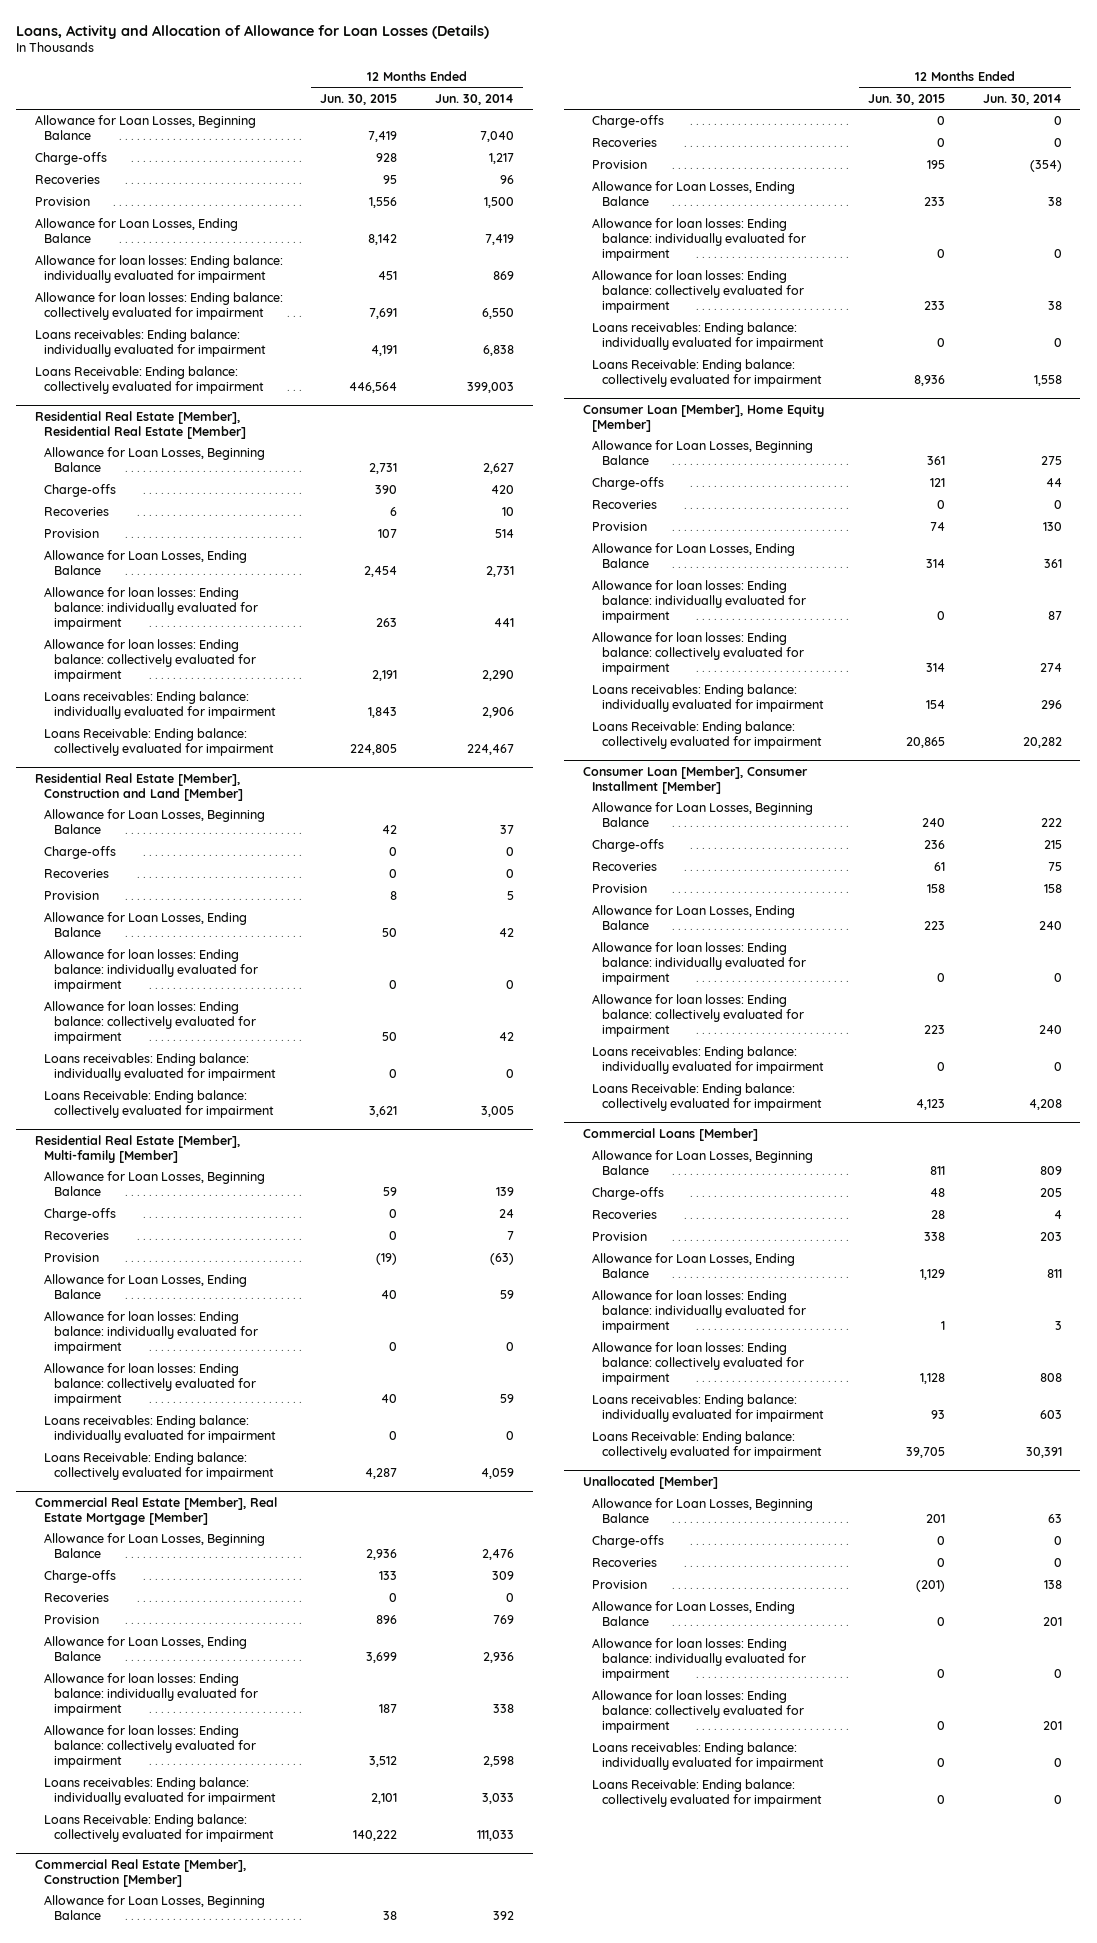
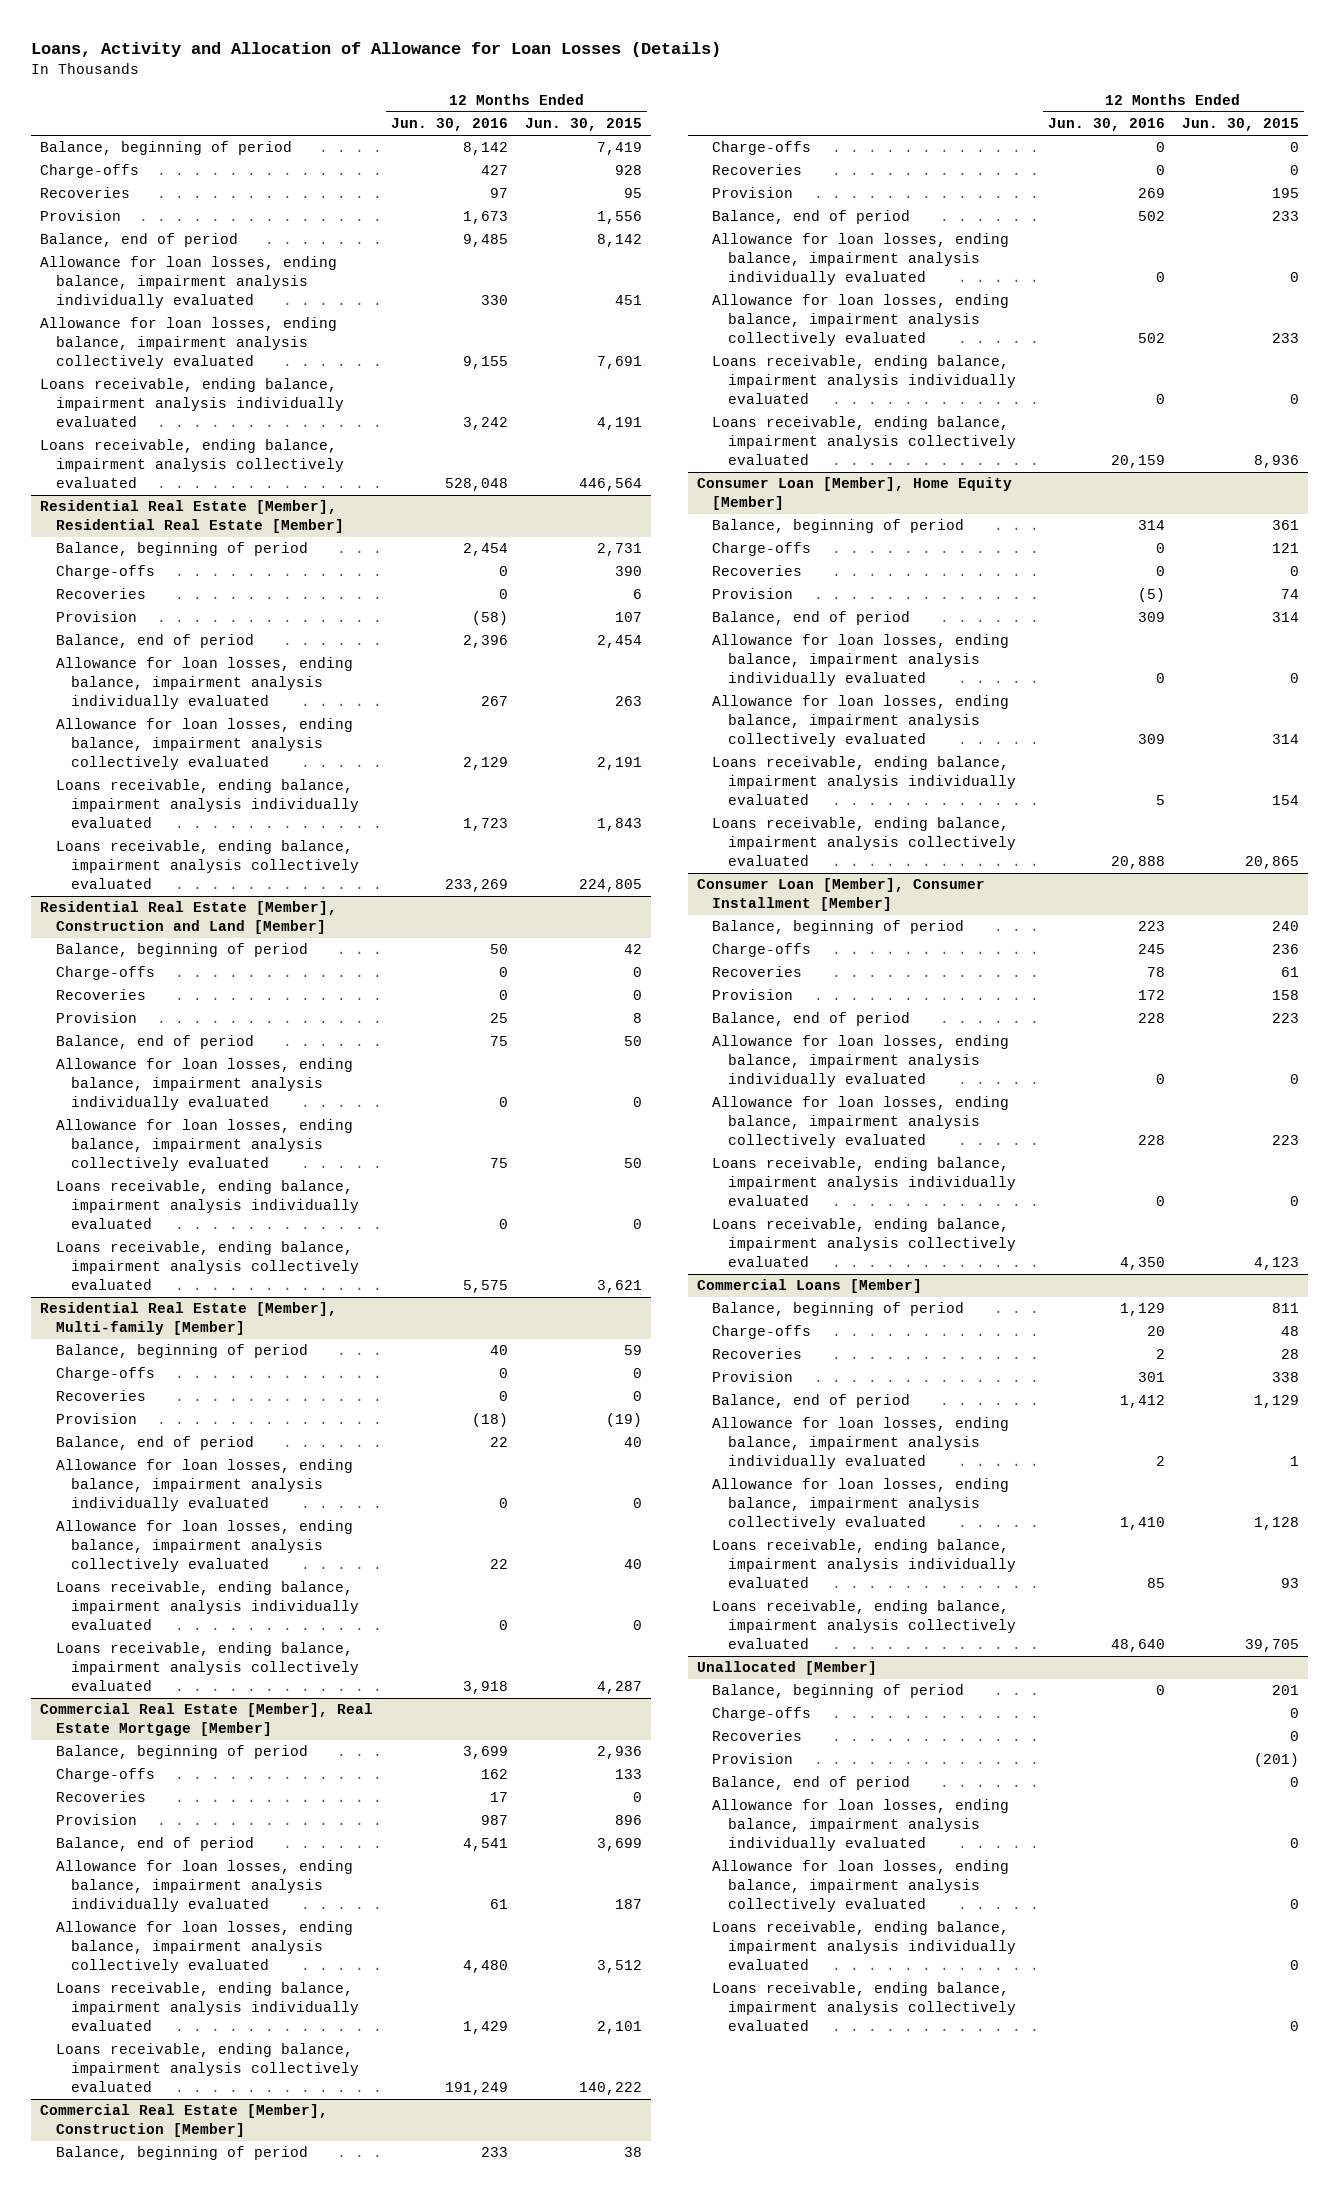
- | 12 Months Ended Jun. 30, 2015 | 12 Months Ended Jun. 30, 2014
+ | 12 Months Ended Jun. 30, 2016 | 12 Months Ended Jun. 30, 2015
- Allowance for Loan Losses, Beginning Balance | 7,419 | 7,040
+ Balance, beginning of period | 8,142 | 7,419
- Allowance for Loan Losses, Ending Balance | 8,142 | 7,419
- Allowance for loan losses: Ending balance: individually evaluated for impairment | 451 | 869
- Allowance for loan losses: Ending balance: collectively evaluated for impairment | 7,691 | 6,550
- Loans receivables: Ending balance: individually evaluated for impairment | 4,191 | 6,838
- Loans Receivable: Ending balance: collectively evaluated for impairment | 446,564 | 399,003
+ Balance, end of period | 9,485 | 8,142
+ Allowance for loan losses, ending balance, impairment analysis individually evaluated | 330 | 451
+ Allowance for loan losses, ending balance, impairment analysis collectively evaluated | 9,155 | 7,691
+ Loans receivable, ending balance, impairment analysis individually evaluated | 3,242 | 4,191
+ Loans receivable, ending balance, impairment analysis collectively evaluated | 528,048 | 446,564
@ Residential Real Estate [Member], Residential Real Estate [Member]
- Allowance for Loan Losses, Beginning Balance | 2,731 | 2,627
+ Balance, beginning of period | 2,454 | 2,731
- Allowance for Loan Losses, Ending Balance | 2,454 | 2,731
- Allowance for loan losses: Ending balance: individually evaluated for impairment | 263 | 441
- Allowance for loan losses: Ending balance: collectively evaluated for impairment | 2,191 | 2,290
- Loans receivables: Ending balance: individually evaluated for impairment | 1,843 | 2,906
- Loans Receivable: Ending balance: collectively evaluated for impairment | 224,805 | 224,467
+ Balance, end of period | 2,396 | 2,454
+ Allowance for loan losses, ending balance, impairment analysis individually evaluated | 267 | 263
+ Allowance for loan losses, ending balance, impairment analysis collectively evaluated | 2,129 | 2,191
+ Loans receivable, ending balance, impairment analysis individually evaluated | 1,723 | 1,843
+ Loans receivable, ending balance, impairment analysis collectively evaluated | 233,269 | 224,805
@ Residential Real Estate [Member], Construction and Land [Member]
- Allowance for Loan Losses, Beginning Balance | 42 | 37
+ Balance, beginning of period | 50 | 42
- Allowance for Loan Losses, Ending Balance | 50 | 42
- Allowance for loan losses: Ending balance: individually evaluated for impairment | 0 | 0
- Allowance for loan losses: Ending balance: collectively evaluated for impairment | 50 | 42
- Loans receivables: Ending balance: individually evaluated for impairment | 0 | 0
- Loans Receivable: Ending balance: collectively evaluated for impairment | 3,621 | 3,005
+ Balance, end of period | 75 | 50
+ Allowance for loan losses, ending balance, impairment analysis individually evaluated | 0 | 0
+ Allowance for loan losses, ending balance, impairment analysis collectively evaluated | 75 | 50
+ Loans receivable, ending balance, impairment analysis individually evaluated | 0 | 0
+ Loans receivable, ending balance, impairment analysis collectively evaluated | 5,575 | 3,621
@ Residential Real Estate [Member], Multi-family [Member]
- Allowance for Loan Losses, Beginning Balance | 59 | 139
+ Balance, beginning of period | 40 | 59
- Allowance for Loan Losses, Ending Balance | 40 | 59
- Allowance for loan losses: Ending balance: individually evaluated for impairment | 0 | 0
- Allowance for loan losses: Ending balance: collectively evaluated for impairment | 40 | 59
- Loans receivables: Ending balance: individually evaluated for impairment | 0 | 0
- Loans Receivable: Ending balance: collectively evaluated for impairment | 4,287 | 4,059
+ Balance, end of period | 22 | 40
+ Allowance for loan losses, ending balance, impairment analysis individually evaluated | 0 | 0
+ Allowance for loan losses, ending balance, impairment analysis collectively evaluated | 22 | 40
+ Loans receivable, ending balance, impairment analysis individually evaluated | 0 | 0
+ Loans receivable, ending balance, impairment analysis collectively evaluated | 3,918 | 4,287
@ Commercial Real Estate [Member], Real Estate Mortgage [Member]
- Allowance for Loan Losses, Beginning Balance | 2,936 | 2,476
+ Balance, beginning of period | 3,699 | 2,936
- Allowance for Loan Losses, Ending Balance | 3,699 | 2,936
- Allowance for loan losses: Ending balance: individually evaluated for impairment | 187 | 338
- Allowance for loan losses: Ending balance: collectively evaluated for impairment | 3,512 | 2,598
- Loans receivables: Ending balance: individually evaluated for impairment | 2,101 | 3,033
- Loans Receivable: Ending balance: collectively evaluated for impairment | 140,222 | 111,033
+ Balance, end of period | 4,541 | 3,699
+ Allowance for loan losses, ending balance, impairment analysis individually evaluated | 61 | 187
+ Allowance for loan losses, ending balance, impairment analysis collectively evaluated | 4,480 | 3,512
+ Loans receivable, ending balance, impairment analysis individually evaluated | 1,429 | 2,101
+ Loans receivable, ending balance, impairment analysis collectively evaluated | 191,249 | 140,222
@ Commercial Real Estate [Member], Construction [Member]
- Allowance for Loan Losses, Beginning Balance | 38 | 392
+ Balance, beginning of period | 233 | 38
- Allowance for Loan Losses, Ending Balance | 233 | 38
- Allowance for loan losses: Ending balance: individually evaluated for impairment | 0 | 0
- Allowance for loan losses: Ending balance: collectively evaluated for impairment | 233 | 38
- Loans receivables: Ending balance: individually evaluated for impairment | 0 | 0
- Loans Receivable: Ending balance: collectively evaluated for impairment | 8,936 | 1,558
+ Balance, end of period | 502 | 233
+ Allowance for loan losses, ending balance, impairment analysis individually evaluated | 0 | 0
+ Allowance for loan losses, ending balance, impairment analysis collectively evaluated | 502 | 233
+ Loans receivable, ending balance, impairment analysis individually evaluated | 0 | 0
+ Loans receivable, ending balance, impairment analysis collectively evaluated | 20,159 | 8,936
@ Consumer Loan [Member], Home Equity [Member]
- Allowance for Loan Losses, Beginning Balance | 361 | 275
+ Balance, beginning of period | 314 | 361
- Allowance for Loan Losses, Ending Balance | 314 | 361
- Allowance for loan losses: Ending balance: individually evaluated for impairment | 0 | 87
- Allowance for loan losses: Ending balance: collectively evaluated for impairment | 314 | 274
- Loans receivables: Ending balance: individually evaluated for impairment | 154 | 296
- Loans Receivable: Ending balance: collectively evaluated for impairment | 20,865 | 20,282
+ Balance, end of period | 309 | 314
+ Allowance for loan losses, ending balance, impairment analysis individually evaluated | 0 | 0
+ Allowance for loan losses, ending balance, impairment analysis collectively evaluated | 309 | 314
+ Loans receivable, ending balance, impairment analysis individually evaluated | 5 | 154
+ Loans receivable, ending balance, impairment analysis collectively evaluated | 20,888 | 20,865
@ Consumer Loan [Member], Consumer Installment [Member]
- Allowance for Loan Losses, Beginning Balance | 240 | 222
+ Balance, beginning of period | 223 | 240
- Allowance for Loan Losses, Ending Balance | 223 | 240
- Allowance for loan losses: Ending balance: individually evaluated for impairment | 0 | 0
- Allowance for loan losses: Ending balance: collectively evaluated for impairment | 223 | 240
- Loans receivables: Ending balance: individually evaluated for impairment | 0 | 0
- Loans Receivable: Ending balance: collectively evaluated for impairment | 4,123 | 4,208
+ Balance, end of period | 228 | 223
+ Allowance for loan losses, ending balance, impairment analysis individually evaluated | 0 | 0
+ Allowance for loan losses, ending balance, impairment analysis collectively evaluated | 228 | 223
+ Loans receivable, ending balance, impairment analysis individually evaluated | 0 | 0
+ Loans receivable, ending balance, impairment analysis collectively evaluated | 4,350 | 4,123
@ Commercial Loans [Member]
- Allowance for Loan Losses, Beginning Balance | 811 | 809
+ Balance, beginning of period | 1,129 | 811
- Allowance for Loan Losses, Ending Balance | 1,129 | 811
- Allowance for loan losses: Ending balance: individually evaluated for impairment | 1 | 3
- Allowance for loan losses: Ending balance: collectively evaluated for impairment | 1,128 | 808
- Loans receivables: Ending balance: individually evaluated for impairment | 93 | 603
- Loans Receivable: Ending balance: collectively evaluated for impairment | 39,705 | 30,391
+ Balance, end of period | 1,412 | 1,129
+ Allowance for loan losses, ending balance, impairment analysis individually evaluated | 2 | 1
+ Allowance for loan losses, ending balance, impairment analysis collectively evaluated | 1,410 | 1,128
+ Loans receivable, ending balance, impairment analysis individually evaluated | 85 | 93
+ Loans receivable, ending balance, impairment analysis collectively evaluated | 48,640 | 39,705
@ Unallocated [Member]
- Allowance for Loan Losses, Beginning Balance | 201 | 63
+ Balance, beginning of period | 0 | 201
- Allowance for Loan Losses, Ending Balance | 0 | 201
- Allowance for loan losses: Ending balance: individually evaluated for impairment | 0 | 0
- Allowance for loan losses: Ending balance: collectively evaluated for impairment | 0 | 201
- Loans receivables: Ending balance: individually evaluated for impairment | 0 | 0
- Loans Receivable: Ending balance: collectively evaluated for impairment | 0 | 0
+ Balance, end of period | | 0
+ Allowance for loan losses, ending balance, impairment analysis individually evaluated | | 0
+ Allowance for loan losses, ending balance, impairment analysis collectively evaluated | | 0
+ Loans receivable, ending balance, impairment analysis individually evaluated | | 0
+ Loans receivable, ending balance, impairment analysis collectively evaluated | | 0

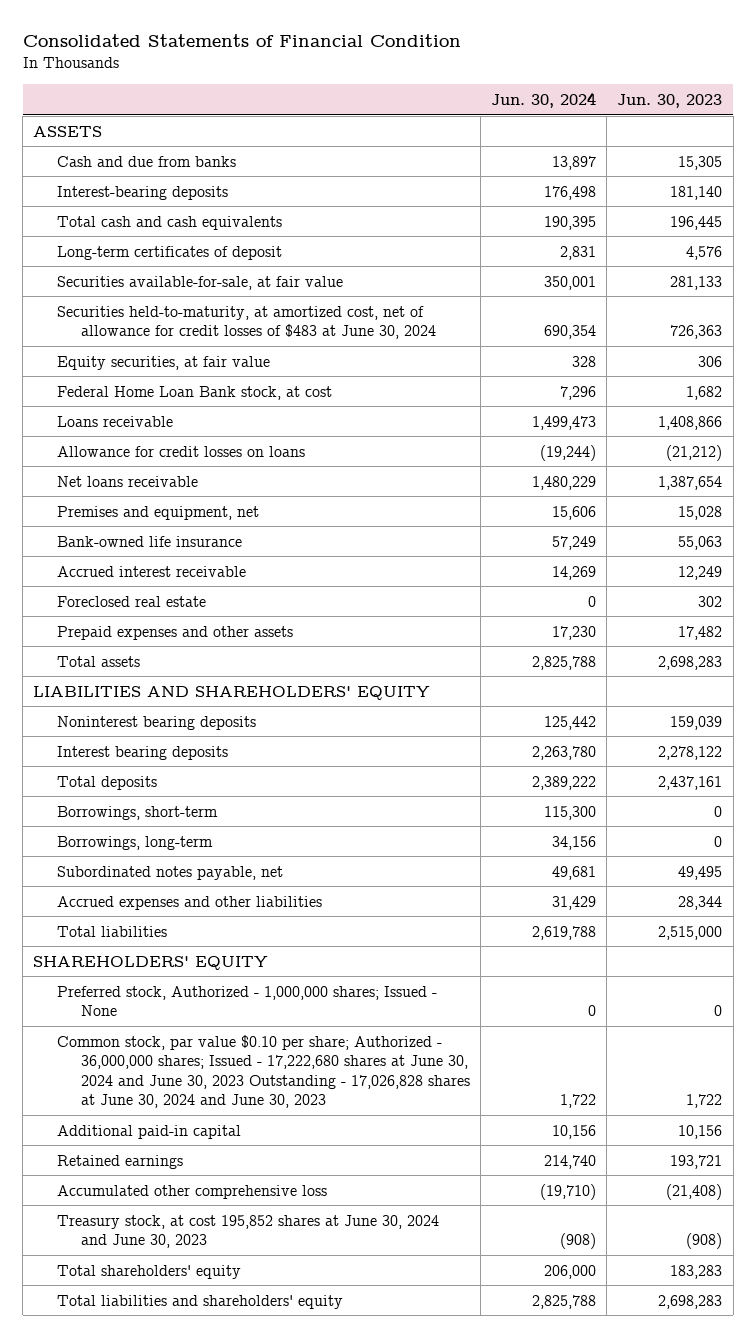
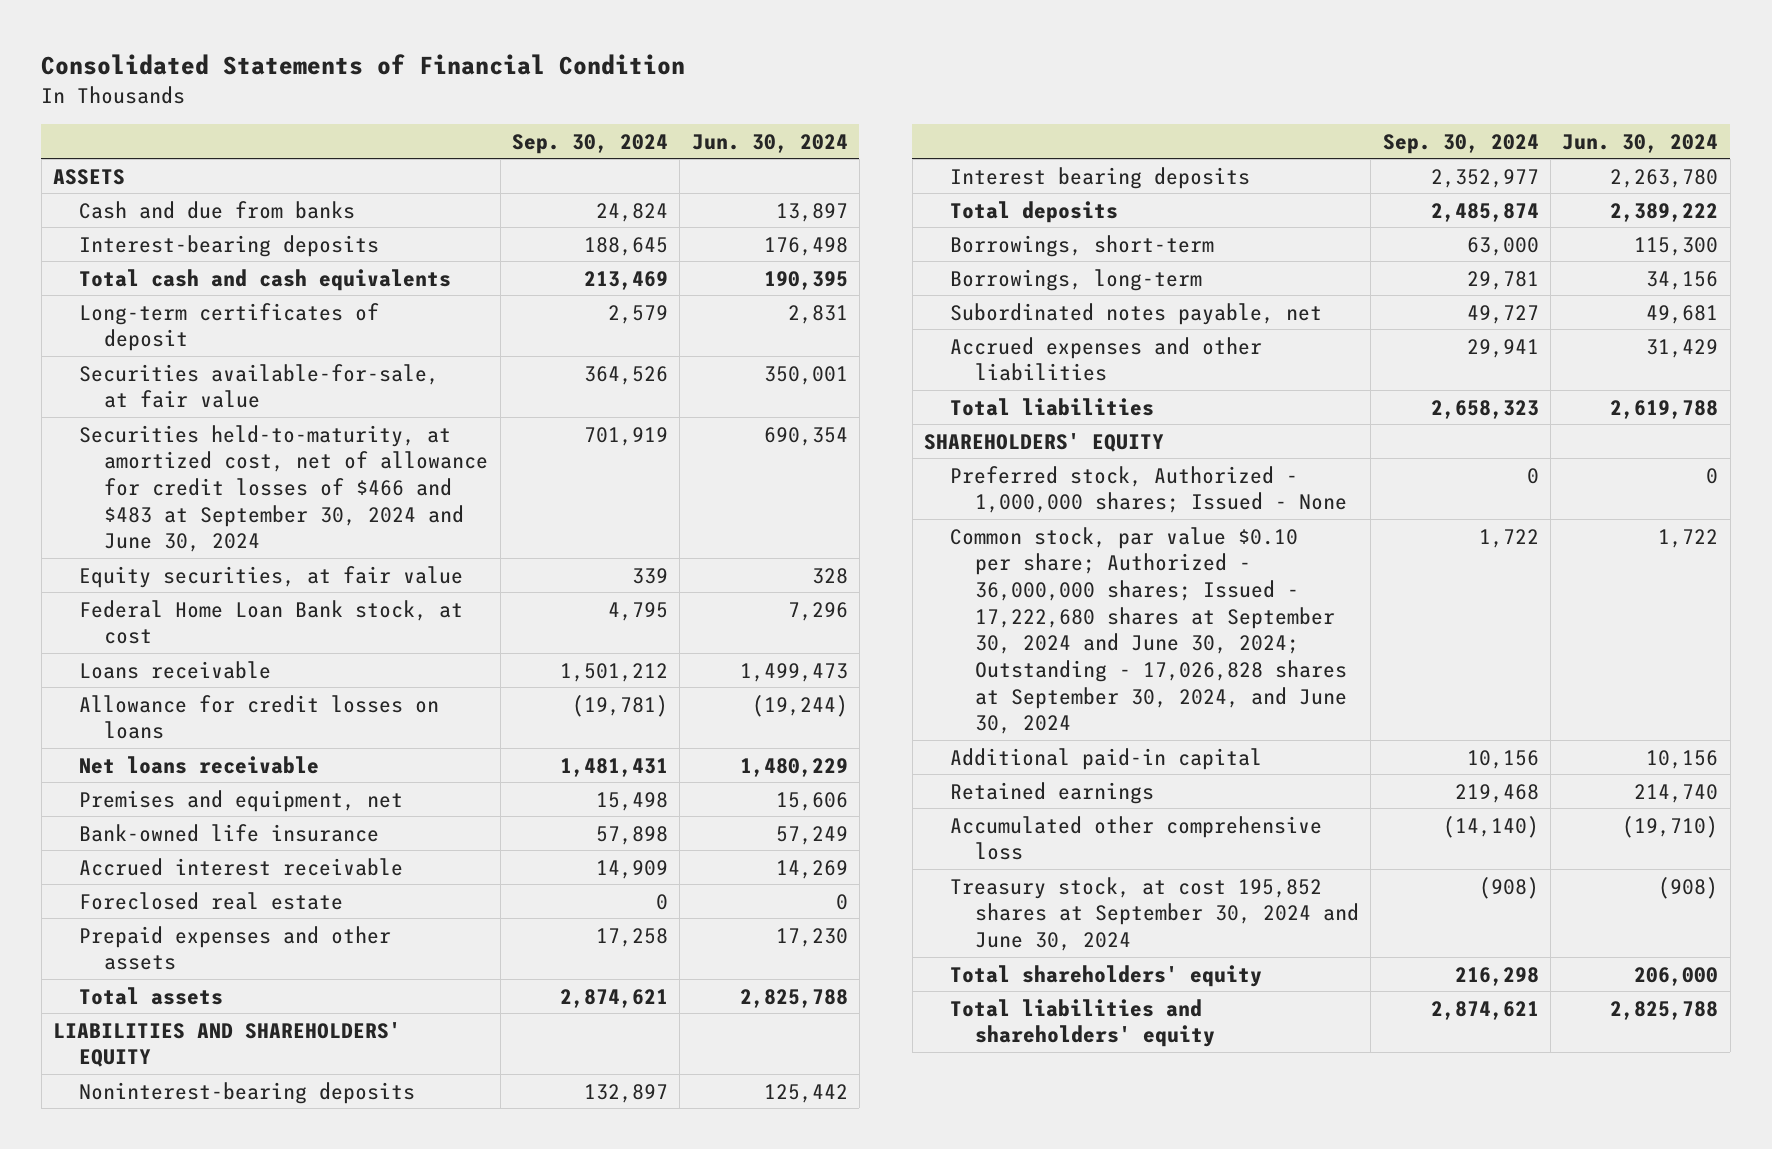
- | Jun. 30, 2024 | Jun. 30, 2023
+ | Sep. 30, 2024 | Jun. 30, 2024
- Securities held-to-maturity, at amortized cost, net of allowance for credit losses of $483 at June 30, 2024 | 690,354 | 726,363
+ Securities held-to-maturity, at amortized cost, net of allowance for credit losses of $466 and $483 at September 30, 2024 and June 30, 2024 | 701,919 | 690,354
- Noninterest bearing deposits | 125,442 | 159,039
+ Noninterest-bearing deposits | 132,897 | 125,442
- Common stock, par value $0.10 per share; Authorized - 36,000,000 shares; Issued - 17,222,680 shares at June 30, 2024 and June 30, 2023 Outstanding - 17,026,828 shares at June 30, 2024 and June 30, 2023 | 1,722 | 1,722
+ Common stock, par value $0.10 per share; Authorized - 36,000,000 shares; Issued - 17,222,680 shares at September 30, 2024 and June 30, 2024; Outstanding - 17,026,828 shares at September 30, 2024, and June 30, 2024 | 1,722 | 1,722
- Treasury stock, at cost 195,852 shares at June 30, 2024 and June 30, 2023 | (908) | (908)
+ Treasury stock, at cost 195,852 shares at September 30, 2024 and June 30, 2024 | (908) | (908)

